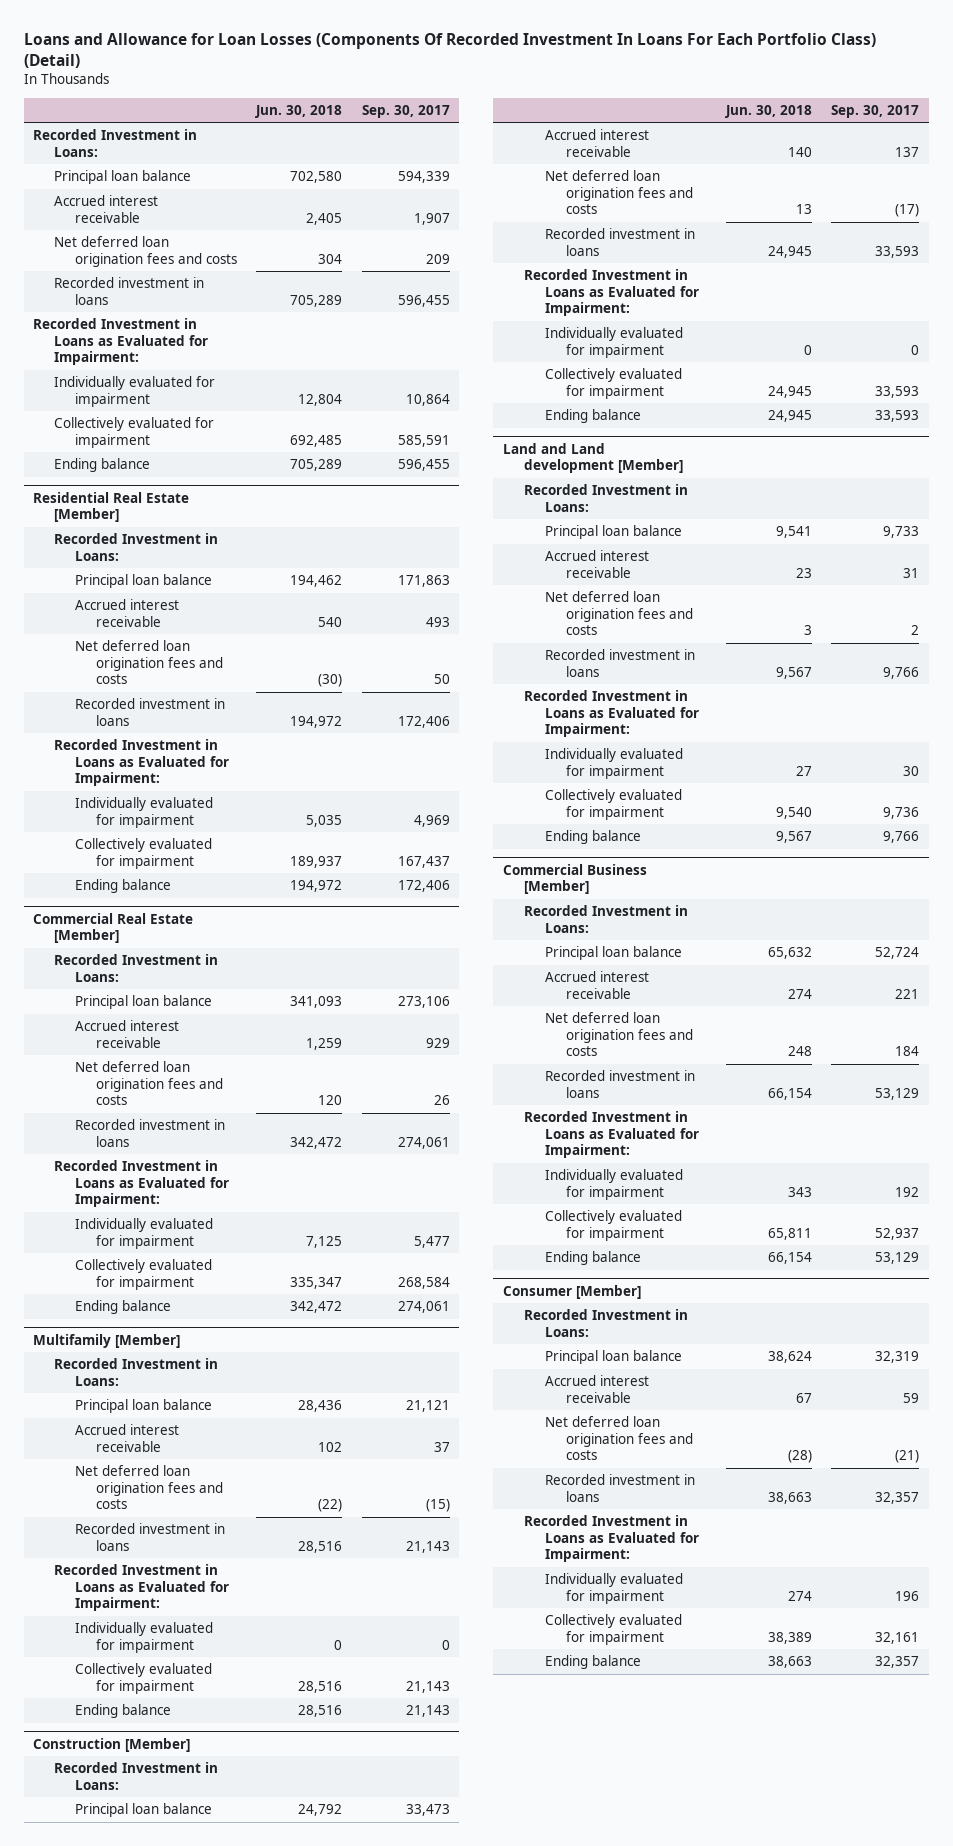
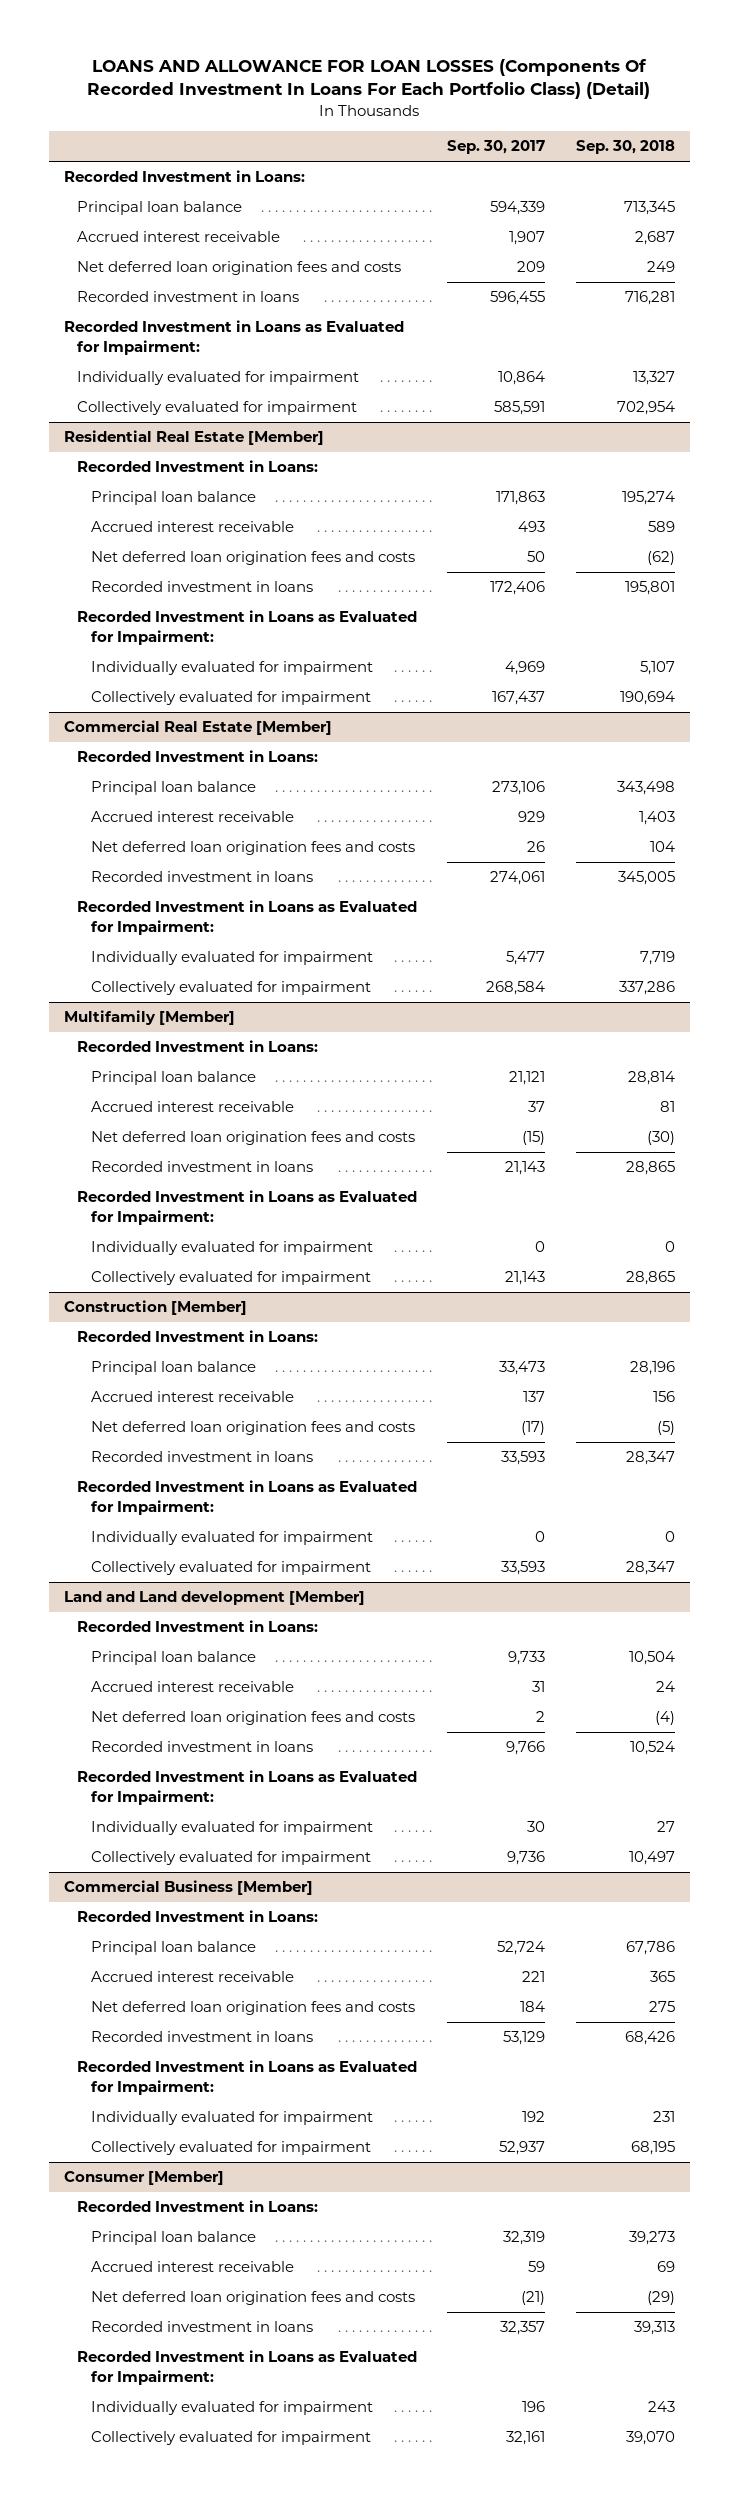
- Loans and Allowance for Loan Losses (Components Of Recorded Investment In Loans For Each Portfolio Class) (Detail)
+ LOANS AND ALLOWANCE FOR LOAN LOSSES (Components Of Recorded Investment In Loans For Each Portfolio Class) (Detail)
- | Jun. 30, 2018 | Sep. 30, 2017
+ | Sep. 30, 2017 | Sep. 30, 2018
- Ending balance | 705,289 | 596,455
@ Residential Real Estate [Member]
- Ending balance | 194,972 | 172,406
@ Commercial Real Estate [Member]
- Ending balance | 342,472 | 274,061
@ Multifamily [Member]
- Ending balance | 28,516 | 21,143
@ Construction [Member]
- Ending balance | 24,945 | 33,593
@ Land and Land development [Member]
- Ending balance | 9,567 | 9,766
@ Commercial Business [Member]
- Ending balance | 66,154 | 53,129
@ Consumer [Member]
- Ending balance | 38,663 | 32,357

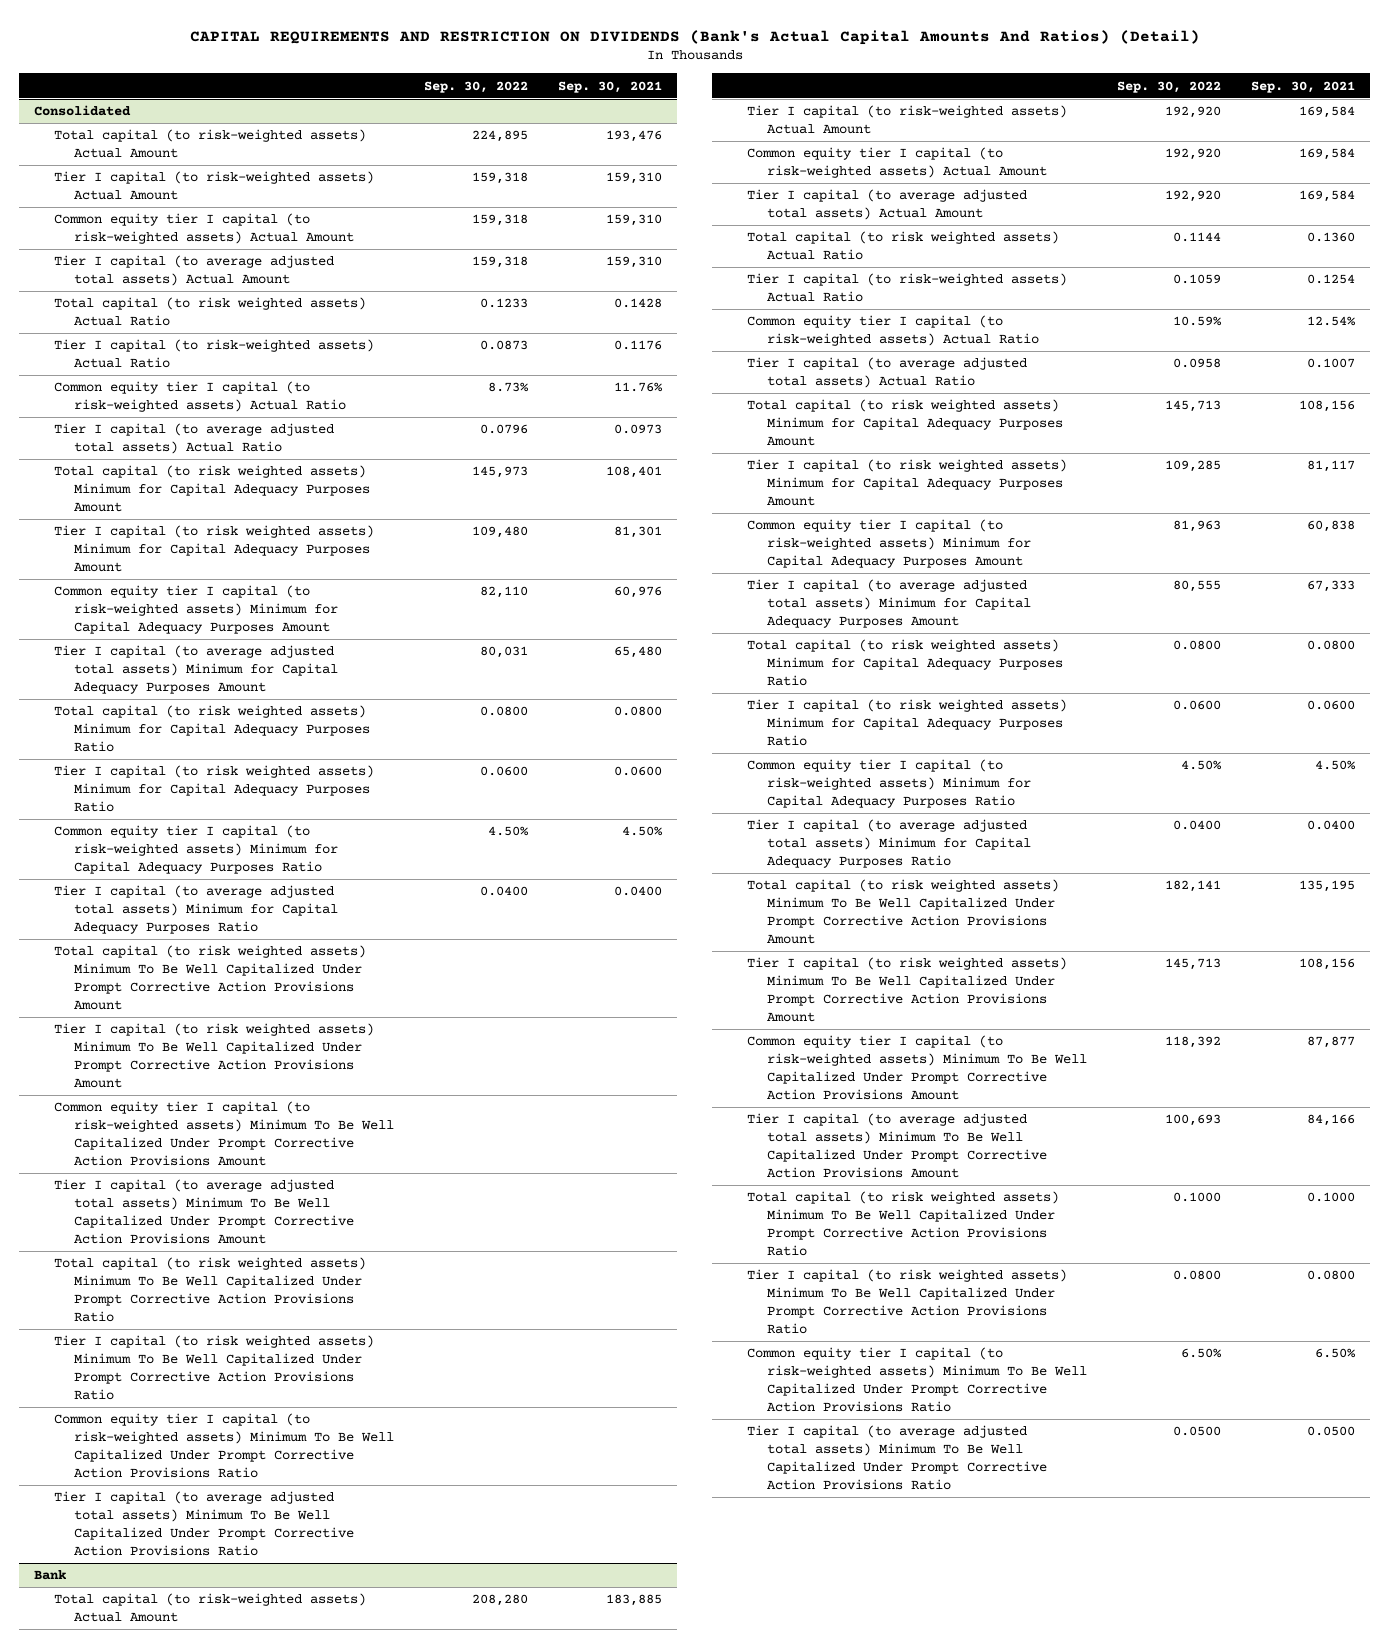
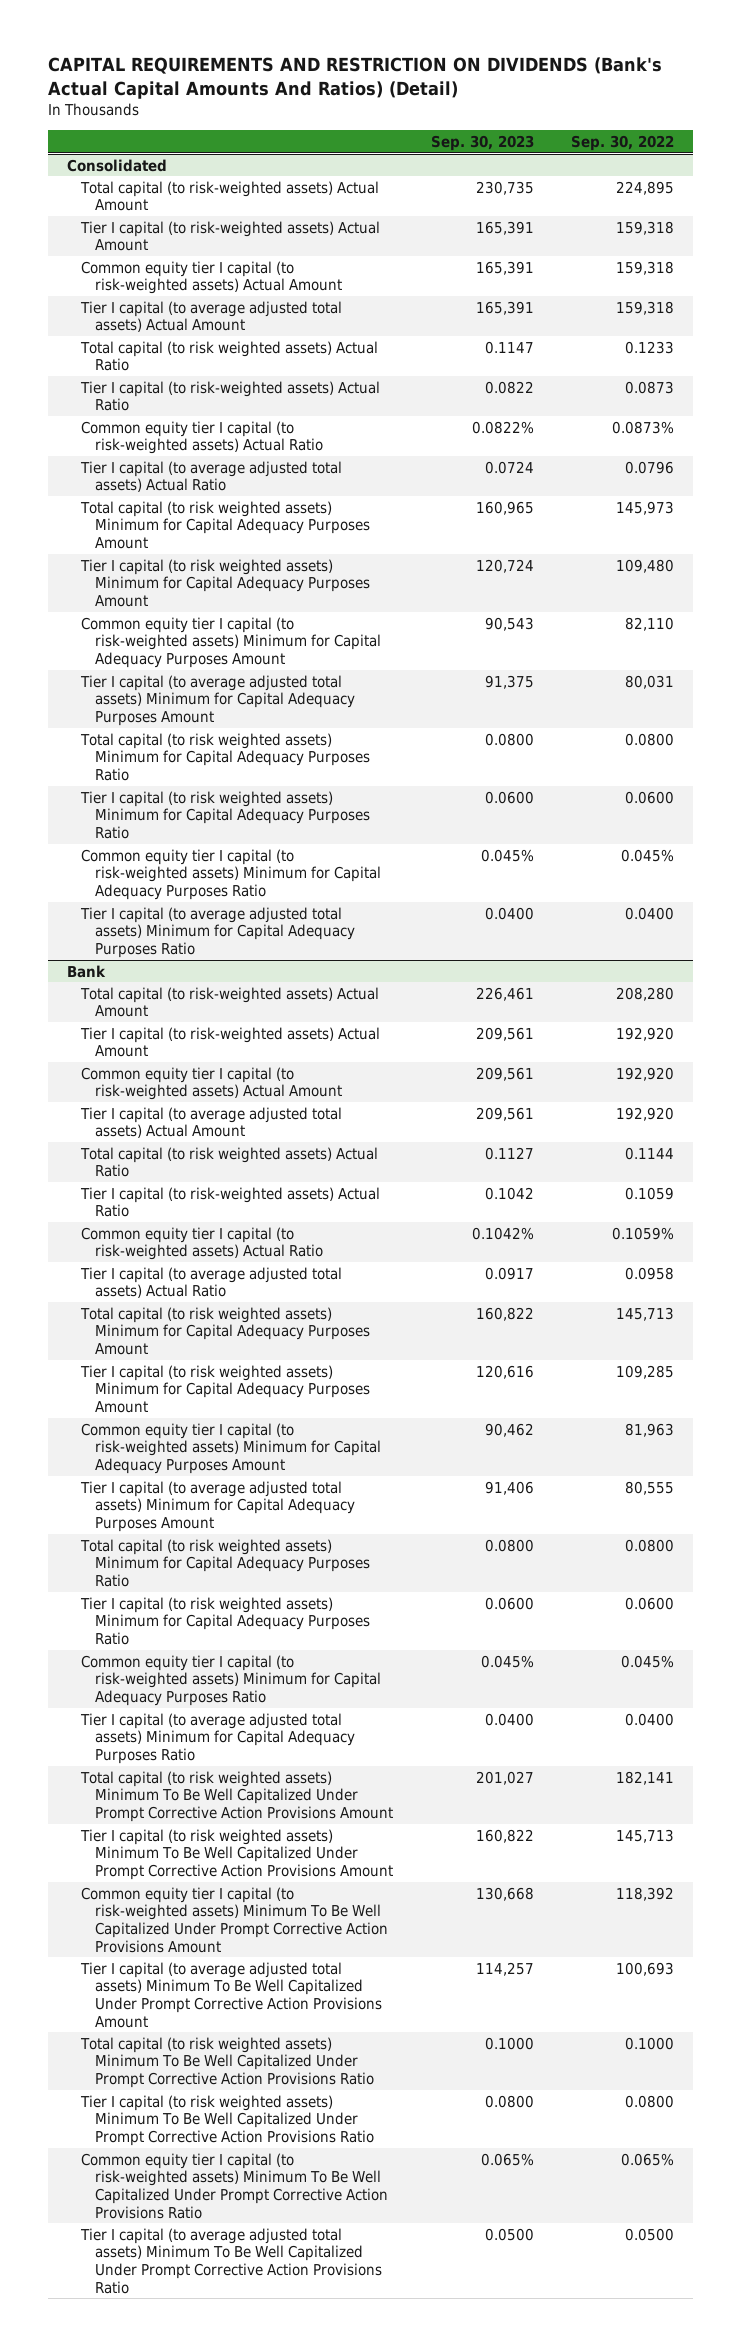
- | Sep. 30, 2022 | Sep. 30, 2021
+ | Sep. 30, 2023 | Sep. 30, 2022
@ Consolidated
- Common equity tier I capital (to risk-weighted assets) Actual Ratio | 8.73% | 11.76%
+ Common equity tier I capital (to risk-weighted assets) Actual Ratio | 0.0822% | 0.0873%
- Common equity tier I capital (to risk-weighted assets) Minimum for Capital Adequacy Purposes Ratio | 4.50% | 4.50%
+ Common equity tier I capital (to risk-weighted assets) Minimum for Capital Adequacy Purposes Ratio | 0.045% | 0.045%
- Total capital (to risk weighted assets) Minimum To Be Well Capitalized Under Prompt Corrective Action Provisions Amount
- Tier I capital (to risk weighted assets) Minimum To Be Well Capitalized Under Prompt Corrective Action Provisions Amount
- Common equity tier I capital (to risk-weighted assets) Minimum To Be Well Capitalized Under Prompt Corrective Action Provisions Amount
- Tier I capital (to average adjusted total assets) Minimum To Be Well Capitalized Under Prompt Corrective Action Provisions Amount
- Total capital (to risk weighted assets) Minimum To Be Well Capitalized Under Prompt Corrective Action Provisions Ratio
- Tier I capital (to risk weighted assets) Minimum To Be Well Capitalized Under Prompt Corrective Action Provisions Ratio
- Common equity tier I capital (to risk-weighted assets) Minimum To Be Well Capitalized Under Prompt Corrective Action Provisions Ratio
- Tier I capital (to average adjusted total assets) Minimum To Be Well Capitalized Under Prompt Corrective Action Provisions Ratio
@ Bank
- Common equity tier I capital (to risk-weighted assets) Actual Ratio | 10.59% | 12.54%
+ Common equity tier I capital (to risk-weighted assets) Actual Ratio | 0.1042% | 0.1059%
- Common equity tier I capital (to risk-weighted assets) Minimum for Capital Adequacy Purposes Ratio | 4.50% | 4.50%
+ Common equity tier I capital (to risk-weighted assets) Minimum for Capital Adequacy Purposes Ratio | 0.045% | 0.045%
- Common equity tier I capital (to risk-weighted assets) Minimum To Be Well Capitalized Under Prompt Corrective Action Provisions Ratio | 6.50% | 6.50%
+ Common equity tier I capital (to risk-weighted assets) Minimum To Be Well Capitalized Under Prompt Corrective Action Provisions Ratio | 0.065% | 0.065%

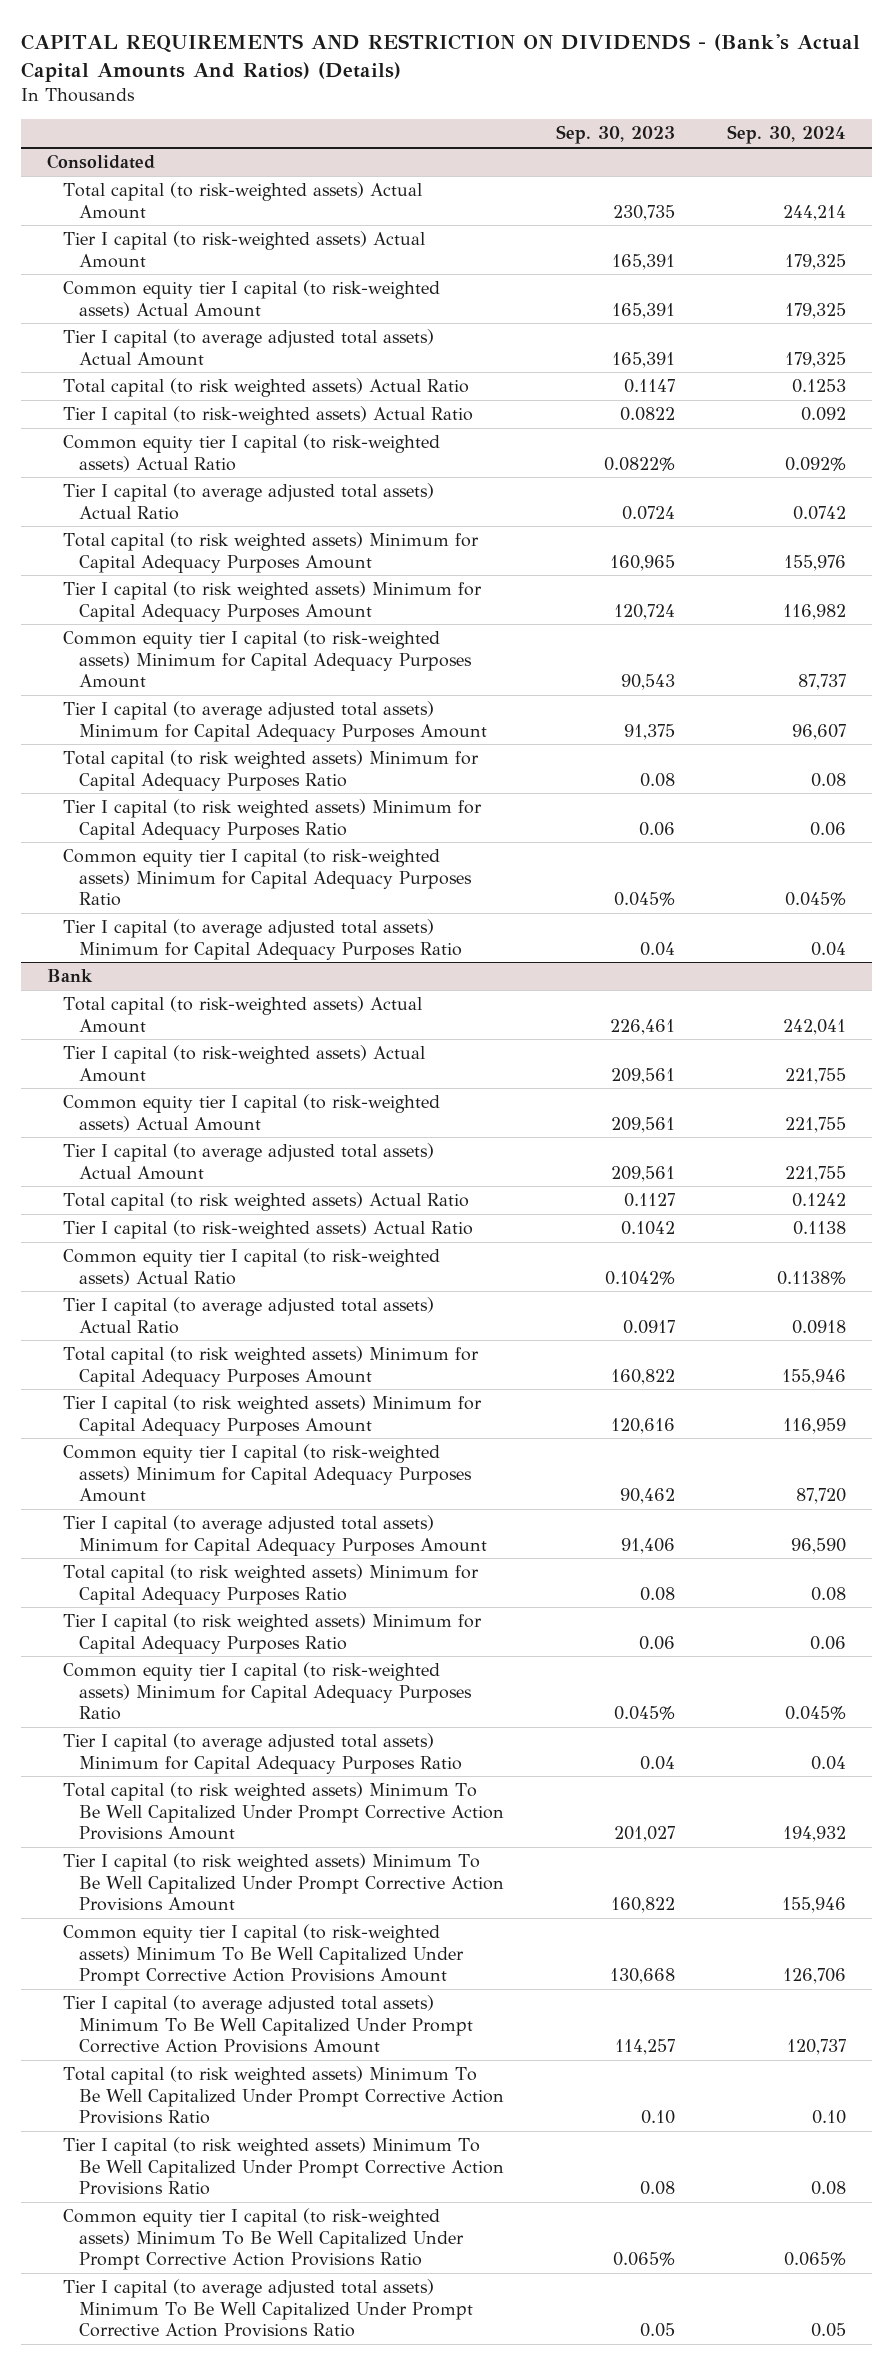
- CAPITAL REQUIREMENTS AND RESTRICTION ON DIVIDENDS (Bank's Actual Capital Amounts And Ratios) (Detail)
+ CAPITAL REQUIREMENTS AND RESTRICTION ON DIVIDENDS - (Bank's Actual Capital Amounts And Ratios) (Details)
- | Sep. 30, 2023 | Sep. 30, 2022
+ | Sep. 30, 2023 | Sep. 30, 2024
@ Consolidated
- Total capital (to risk weighted assets) Minimum for Capital Adequacy Purposes Ratio | 0.0800 | 0.0800
- Tier I capital (to risk weighted assets) Minimum for Capital Adequacy Purposes Ratio | 0.0600 | 0.0600
+ Total capital (to risk weighted assets) Minimum for Capital Adequacy Purposes Ratio | 0.08 | 0.08
+ Tier I capital (to risk weighted assets) Minimum for Capital Adequacy Purposes Ratio | 0.06 | 0.06
- Tier I capital (to average adjusted total assets) Minimum for Capital Adequacy Purposes Ratio | 0.0400 | 0.0400
+ Tier I capital (to average adjusted total assets) Minimum for Capital Adequacy Purposes Ratio | 0.04 | 0.04
@ Bank
- Total capital (to risk weighted assets) Minimum for Capital Adequacy Purposes Ratio | 0.0800 | 0.0800
- Tier I capital (to risk weighted assets) Minimum for Capital Adequacy Purposes Ratio | 0.0600 | 0.0600
+ Total capital (to risk weighted assets) Minimum for Capital Adequacy Purposes Ratio | 0.08 | 0.08
+ Tier I capital (to risk weighted assets) Minimum for Capital Adequacy Purposes Ratio | 0.06 | 0.06
- Tier I capital (to average adjusted total assets) Minimum for Capital Adequacy Purposes Ratio | 0.0400 | 0.0400
+ Tier I capital (to average adjusted total assets) Minimum for Capital Adequacy Purposes Ratio | 0.04 | 0.04
- Total capital (to risk weighted assets) Minimum To Be Well Capitalized Under Prompt Corrective Action Provisions Ratio | 0.1000 | 0.1000
- Tier I capital (to risk weighted assets) Minimum To Be Well Capitalized Under Prompt Corrective Action Provisions Ratio | 0.0800 | 0.0800
+ Total capital (to risk weighted assets) Minimum To Be Well Capitalized Under Prompt Corrective Action Provisions Ratio | 0.10 | 0.10
+ Tier I capital (to risk weighted assets) Minimum To Be Well Capitalized Under Prompt Corrective Action Provisions Ratio | 0.08 | 0.08
- Tier I capital (to average adjusted total assets) Minimum To Be Well Capitalized Under Prompt Corrective Action Provisions Ratio | 0.0500 | 0.0500
+ Tier I capital (to average adjusted total assets) Minimum To Be Well Capitalized Under Prompt Corrective Action Provisions Ratio | 0.05 | 0.05

